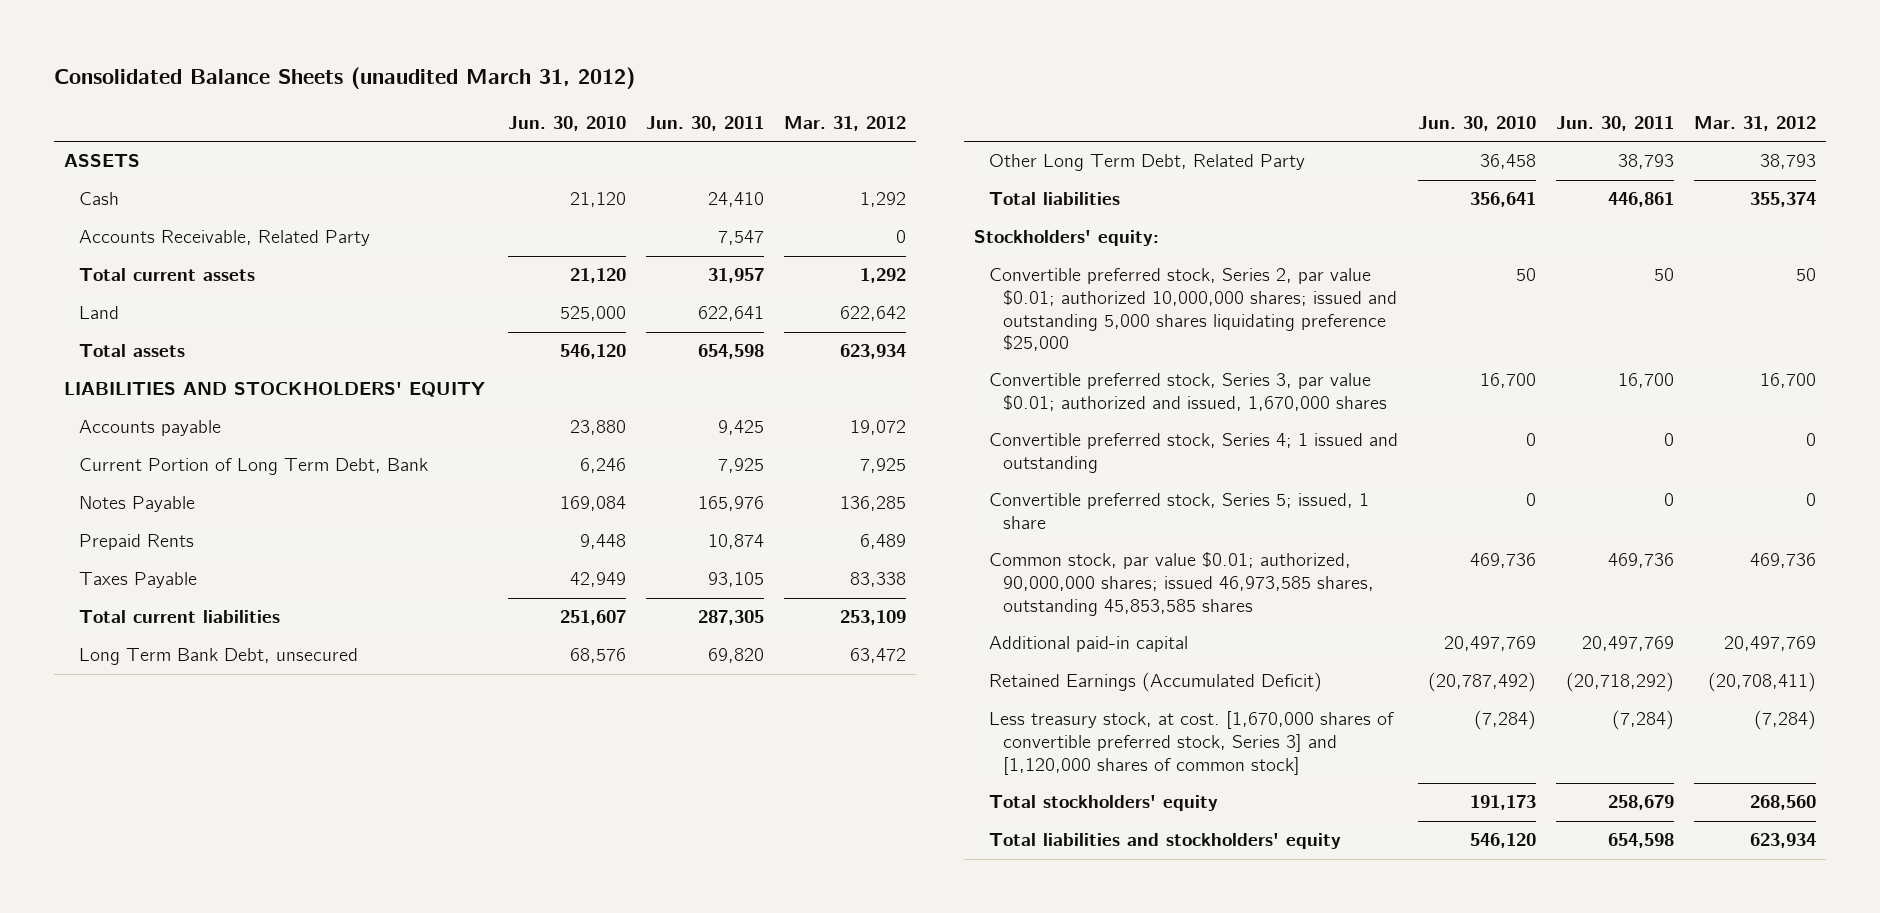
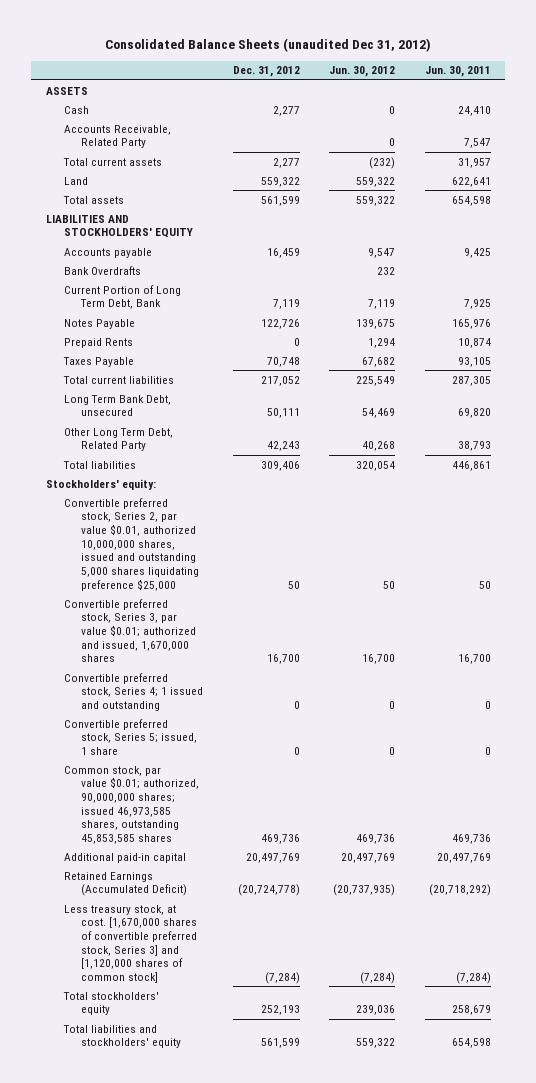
- Consolidated Balance Sheets (unaudited March 31, 2012)
+ Consolidated Balance Sheets (unaudited Dec 31, 2012)
- | Jun. 30, 2010 | Jun. 30, 2011 | Mar. 31, 2012
+ | Dec. 31, 2012 | Jun. 30, 2012 | Jun. 30, 2011
+ Bank Overdrafts | | 232 |
- Convertible preferred stock, Series 2, par value $0.01; authorized 10,000,000 shares; issued and outstanding 5,000 shares liquidating preference $25,000 | 50 | 50 | 50
+ Convertible preferred stock, Series 2, par value $0.01, authorized 10,000,000 shares, issued and outstanding 5,000 shares liquidating preference $25,000 | 50 | 50 | 50

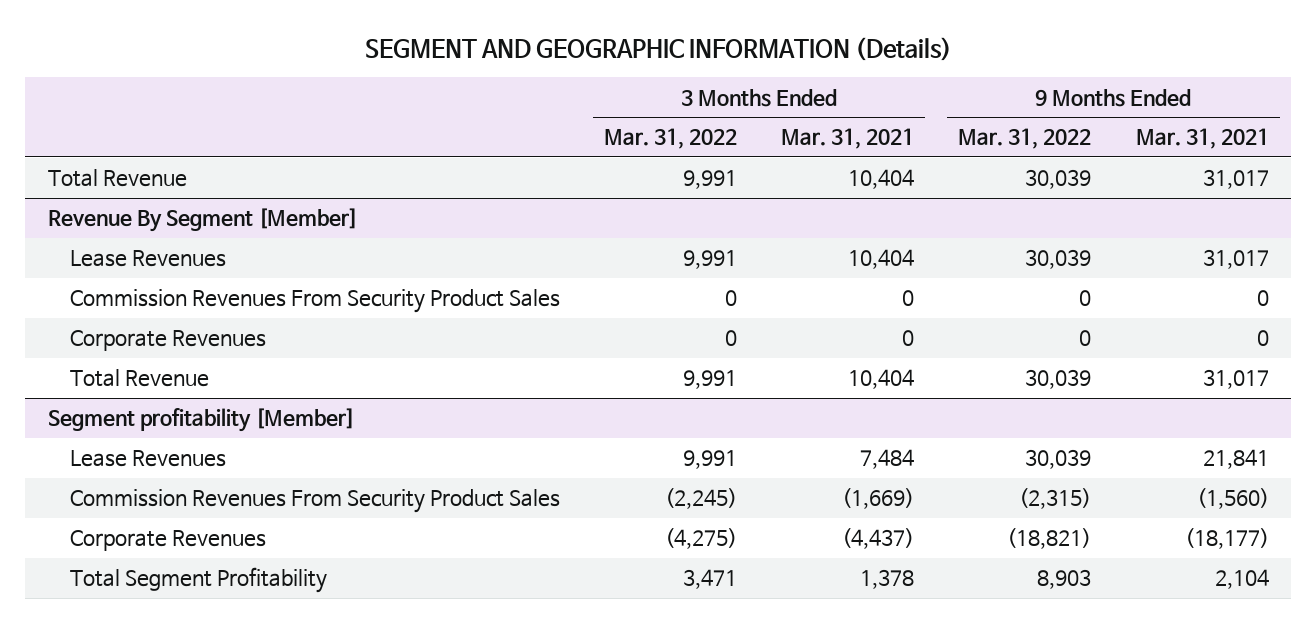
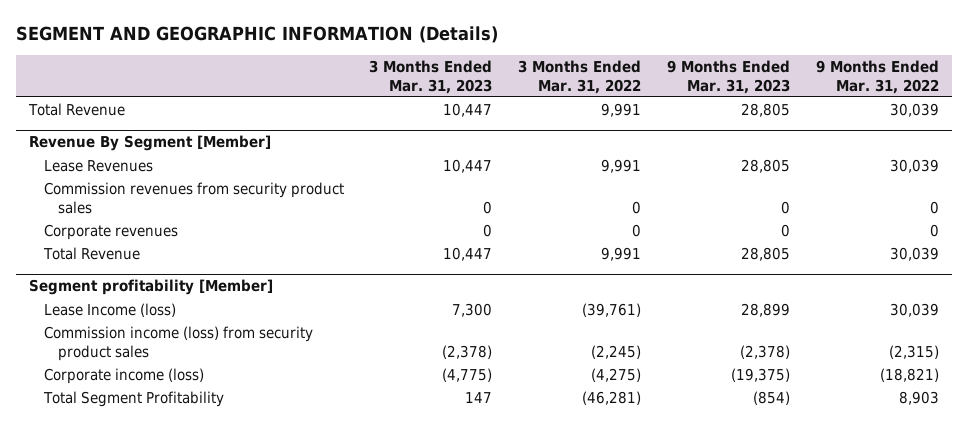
- | 3 Months Ended Mar. 31, 2022 | 3 Months Ended Mar. 31, 2021 | 9 Months Ended Mar. 31, 2022 | 9 Months Ended Mar. 31, 2021
+ | 3 Months Ended Mar. 31, 2023 | 3 Months Ended Mar. 31, 2022 | 9 Months Ended Mar. 31, 2023 | 9 Months Ended Mar. 31, 2022
@ Revenue By Segment [Member]
- Commission Revenues From Security Product Sales | 0 | 0 | 0 | 0
- Corporate Revenues | 0 | 0 | 0 | 0
+ Commission revenues from security product sales | 0 | 0 | 0 | 0
+ Corporate revenues | 0 | 0 | 0 | 0
@ Segment profitability [Member]
- Lease Revenues | 9,991 | 7,484 | 30,039 | 21,841
- Commission Revenues From Security Product Sales | (2,245) | (1,669) | (2,315) | (1,560)
- Corporate Revenues | (4,275) | (4,437) | (18,821) | (18,177)
- Total Segment Profitability | 3,471 | 1,378 | 8,903 | 2,104
+ Lease Income (loss) | 7,300 | (39,761) | 28,899 | 30,039
+ Commission income (loss) from security product sales | (2,378) | (2,245) | (2,378) | (2,315)
+ Corporate income (loss) | (4,775) | (4,275) | (19,375) | (18,821)
+ Total Segment Profitability | 147 | (46,281) | (854) | 8,903

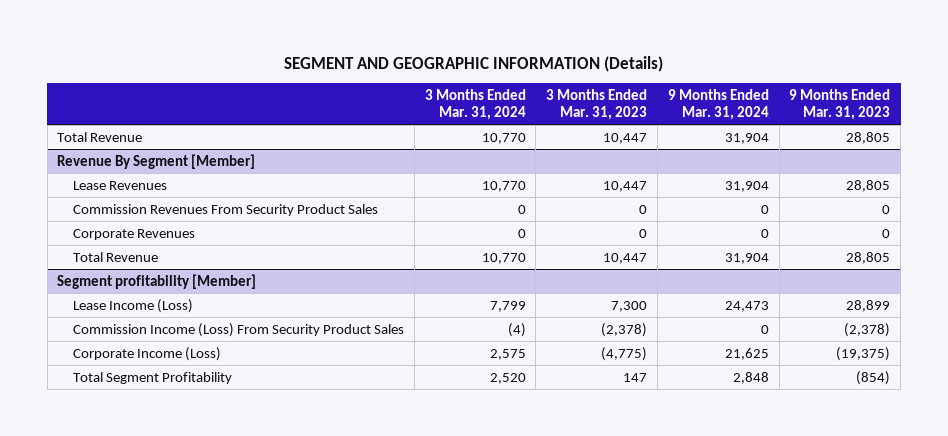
- | 3 Months Ended Mar. 31, 2023 | 3 Months Ended Mar. 31, 2022 | 9 Months Ended Mar. 31, 2023 | 9 Months Ended Mar. 31, 2022
+ | 3 Months Ended Mar. 31, 2024 | 3 Months Ended Mar. 31, 2023 | 9 Months Ended Mar. 31, 2024 | 9 Months Ended Mar. 31, 2023
@ Revenue By Segment [Member]
- Commission revenues from security product sales | 0 | 0 | 0 | 0
- Corporate revenues | 0 | 0 | 0 | 0
+ Commission Revenues From Security Product Sales | 0 | 0 | 0 | 0
+ Corporate Revenues | 0 | 0 | 0 | 0
@ Segment profitability [Member]
- Lease Income (loss) | 7,300 | (39,761) | 28,899 | 30,039
- Commission income (loss) from security product sales | (2,378) | (2,245) | (2,378) | (2,315)
- Corporate income (loss) | (4,775) | (4,275) | (19,375) | (18,821)
+ Lease Income (Loss) | 7,799 | 7,300 | 24,473 | 28,899
+ Commission Income (Loss) From Security Product Sales | (4) | (2,378) | 0 | (2,378)
+ Corporate Income (Loss) | 2,575 | (4,775) | 21,625 | (19,375)

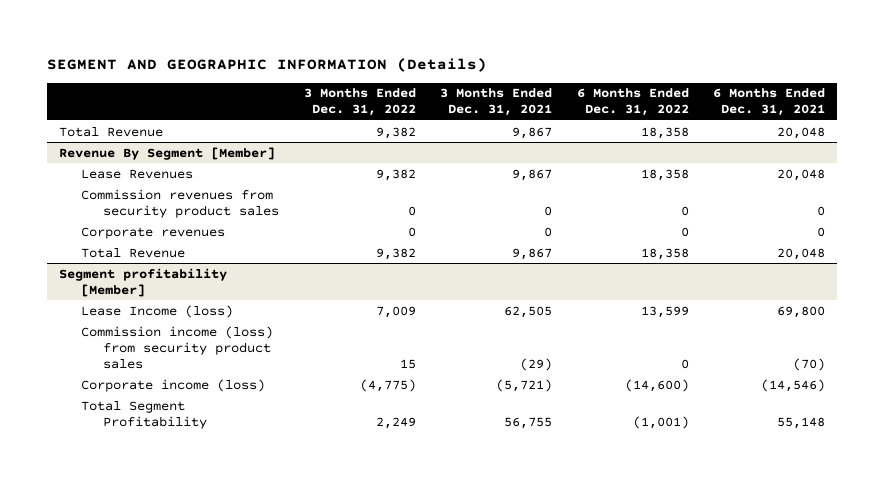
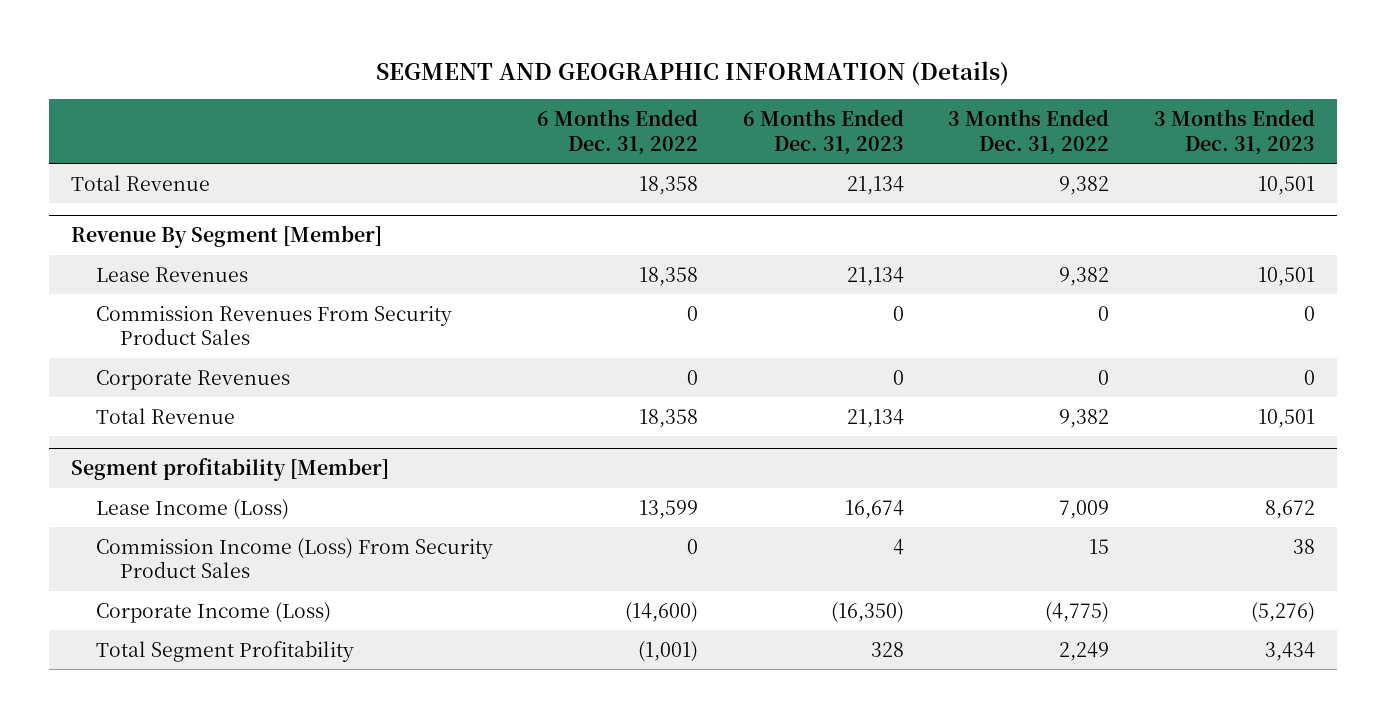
- | 3 Months Ended Dec. 31, 2022 | 3 Months Ended Dec. 31, 2021 | 6 Months Ended Dec. 31, 2022 | 6 Months Ended Dec. 31, 2021
+ | 6 Months Ended Dec. 31, 2022 | 6 Months Ended Dec. 31, 2023 | 3 Months Ended Dec. 31, 2022 | 3 Months Ended Dec. 31, 2023
@ Revenue By Segment [Member]
- Commission revenues from security product sales | 0 | 0 | 0 | 0
- Corporate revenues | 0 | 0 | 0 | 0
+ Commission Revenues From Security Product Sales | 0 | 0 | 0 | 0
+ Corporate Revenues | 0 | 0 | 0 | 0
@ Segment profitability [Member]
- Lease Income (loss) | 7,009 | 62,505 | 13,599 | 69,800
- Commission income (loss) from security product sales | 15 | (29) | 0 | (70)
- Corporate income (loss) | (4,775) | (5,721) | (14,600) | (14,546)
+ Lease Income (Loss) | 13,599 | 16,674 | 7,009 | 8,672
+ Commission Income (Loss) From Security Product Sales | 0 | 4 | 15 | 38
+ Corporate Income (Loss) | (14,600) | (16,350) | (4,775) | (5,276)

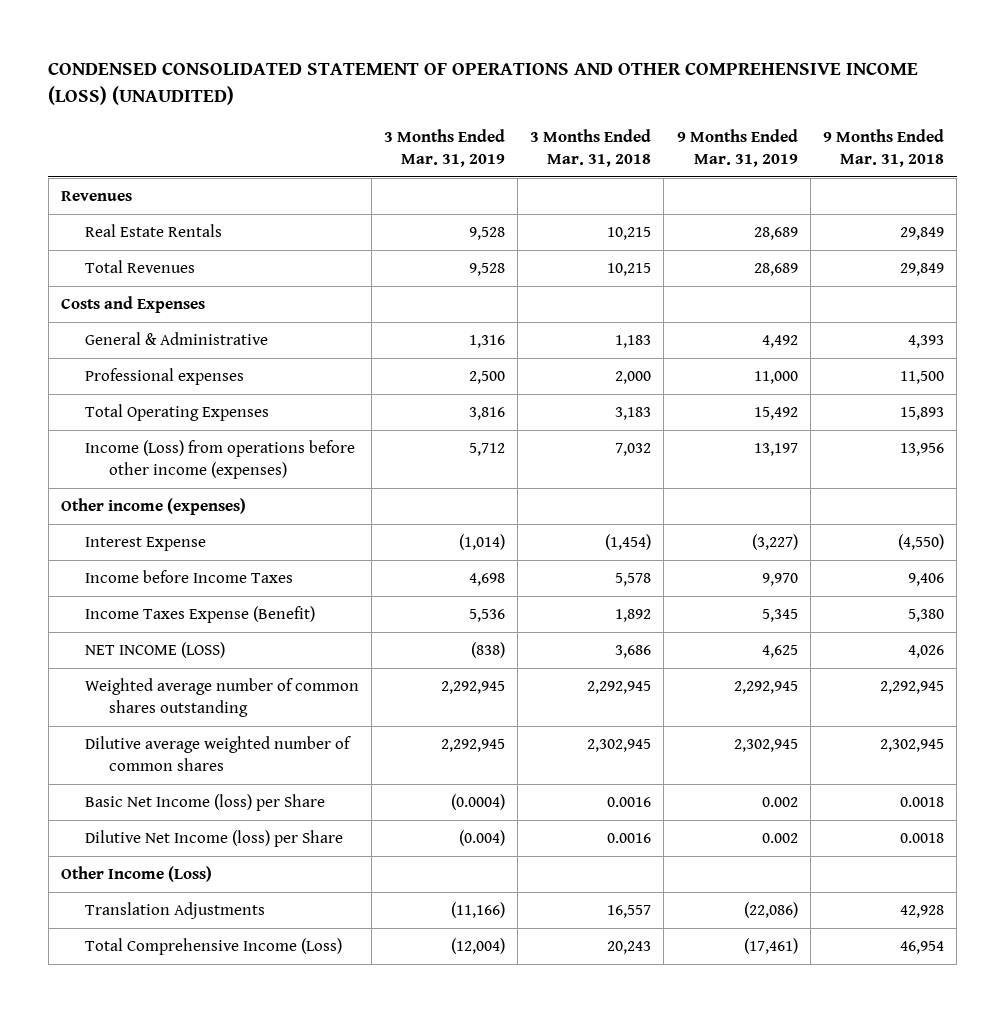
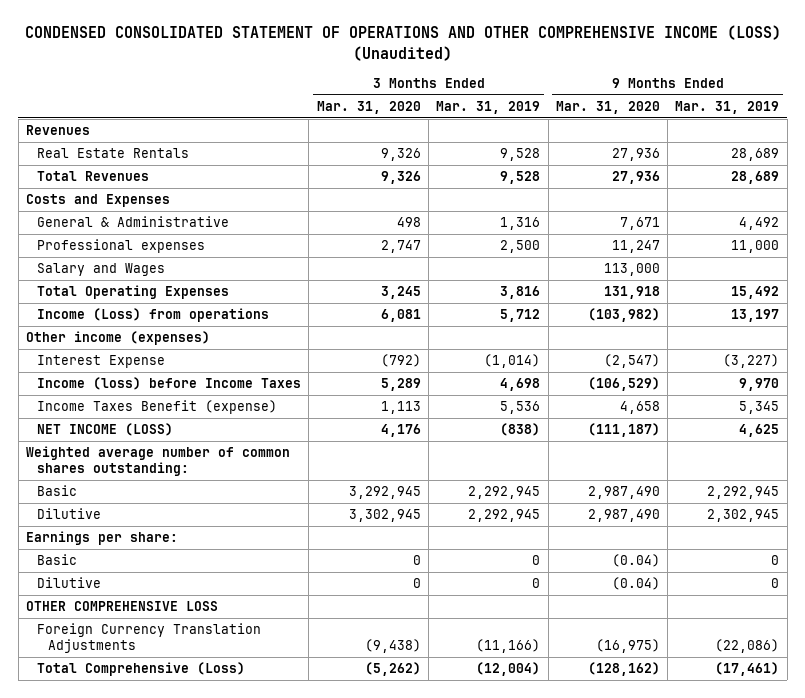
- CONDENSED CONSOLIDATED STATEMENT OF OPERATIONS AND OTHER COMPREHENSIVE INCOME (LOSS) (UNAUDITED)
+ CONDENSED CONSOLIDATED STATEMENT OF OPERATIONS AND OTHER COMPREHENSIVE INCOME (LOSS) (Unaudited)
- | 3 Months Ended Mar. 31, 2019 | 3 Months Ended Mar. 31, 2018 | 9 Months Ended Mar. 31, 2019 | 9 Months Ended Mar. 31, 2018
+ | 3 Months Ended Mar. 31, 2020 | 3 Months Ended Mar. 31, 2019 | 9 Months Ended Mar. 31, 2020 | 9 Months Ended Mar. 31, 2019
+ Salary and Wages | | | 113,000 |
- Income (Loss) from operations before other income (expenses) | 5,712 | 7,032 | 13,197 | 13,956
+ Income (Loss) from operations | 6,081 | 5,712 | (103,982) | 13,197
- Income before Income Taxes | 4,698 | 5,578 | 9,970 | 9,406
- Income Taxes Expense (Benefit) | 5,536 | 1,892 | 5,345 | 5,380
+ Income (loss) before Income Taxes | 5,289 | 4,698 | (106,529) | 9,970
+ Income Taxes Benefit (expense) | 1,113 | 5,536 | 4,658 | 5,345
- Weighted average number of common shares outstanding | 2,292,945 | 2,292,945 | 2,292,945 | 2,292,945
- Dilutive average weighted number of common shares | 2,292,945 | 2,302,945 | 2,302,945 | 2,302,945
- Basic Net Income (loss) per Share | (0.0004) | 0.0016 | 0.002 | 0.0018
- Dilutive Net Income (loss) per Share | (0.004) | 0.0016 | 0.002 | 0.0018
- Other Income (Loss)
- Translation Adjustments | (11,166) | 16,557 | (22,086) | 42,928
- Total Comprehensive Income (Loss) | (12,004) | 20,243 | (17,461) | 46,954
+ Weighted average number of common shares outstanding:
+ Basic | 3,292,945 | 2,292,945 | 2,987,490 | 2,292,945
+ Dilutive | 3,302,945 | 2,292,945 | 2,987,490 | 2,302,945
+ Earnings per share:
+ Basic | 0 | 0 | (0.04) | 0
+ Dilutive | 0 | 0 | (0.04) | 0
+ OTHER COMPREHENSIVE LOSS
+ Foreign Currency Translation Adjustments | (9,438) | (11,166) | (16,975) | (22,086)
+ Total Comprehensive (Loss) | (5,262) | (12,004) | (128,162) | (17,461)

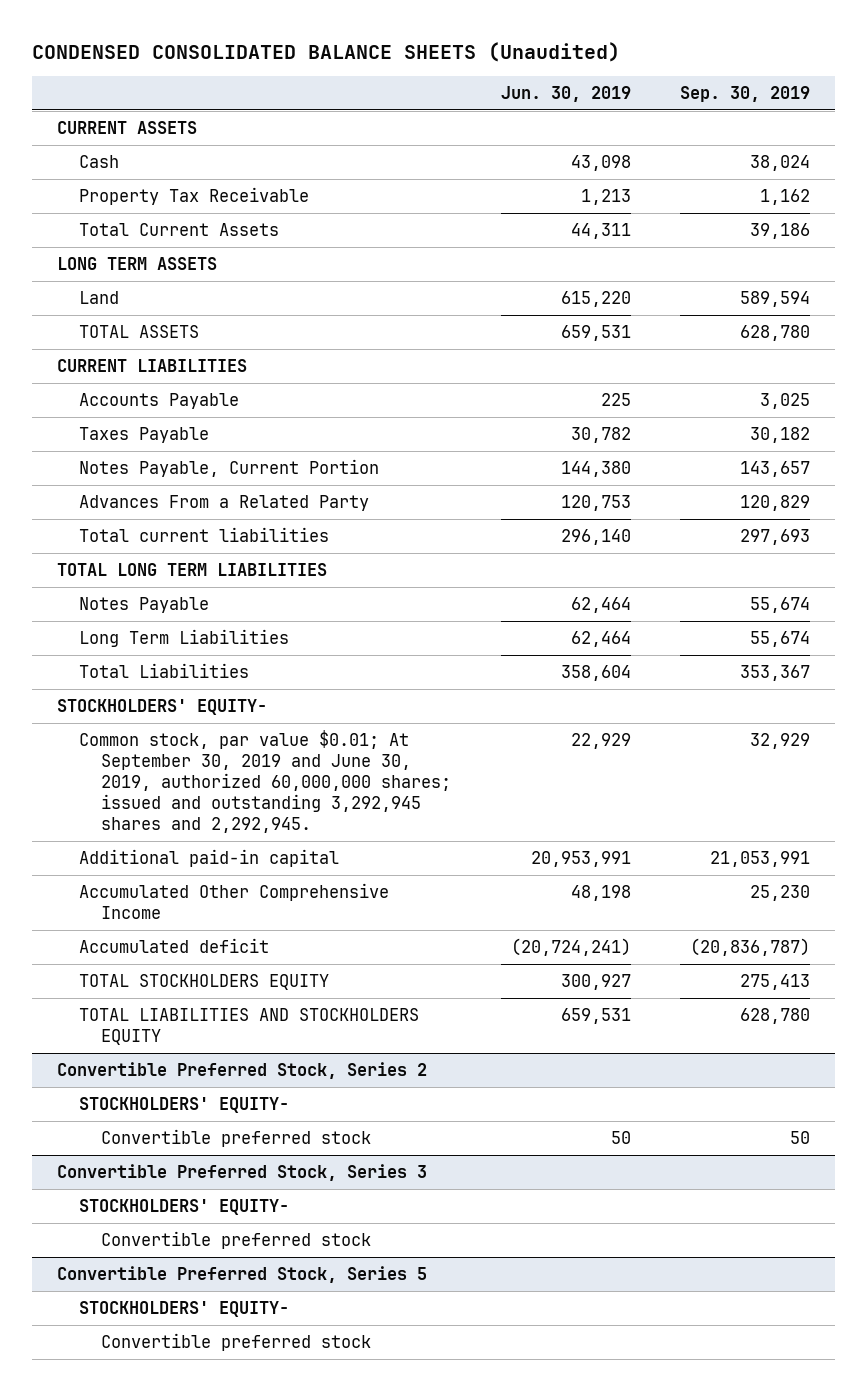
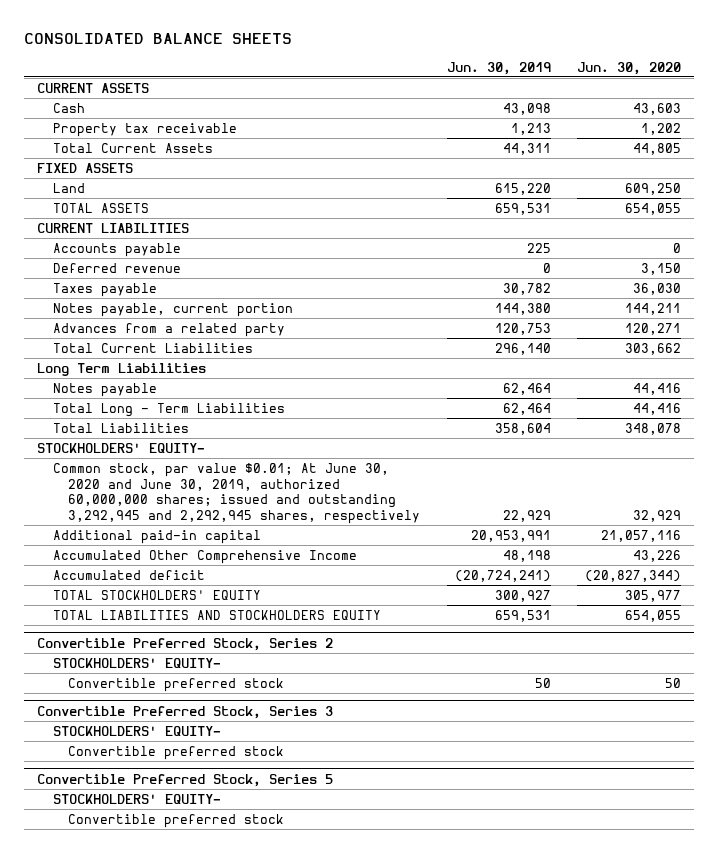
- CONDENSED CONSOLIDATED BALANCE SHEETS (Unaudited)
+ CONSOLIDATED BALANCE SHEETS
- | Jun. 30, 2019 | Sep. 30, 2019
+ | Jun. 30, 2019 | Jun. 30, 2020
- Property Tax Receivable | 1,213 | 1,162
+ Property tax receivable | 1,213 | 1,202
- LONG TERM ASSETS
+ FIXED ASSETS
- Accounts Payable | 225 | 3,025
- Taxes Payable | 30,782 | 30,182
- Notes Payable, Current Portion | 144,380 | 143,657
- Advances From a Related Party | 120,753 | 120,829
- Total current liabilities | 296,140 | 297,693
- TOTAL LONG TERM LIABILITIES
- Notes Payable | 62,464 | 55,674
- Long Term Liabilities | 62,464 | 55,674
+ Accounts payable | 225 | 0
+ Deferred revenue | 0 | 3,150
+ Taxes payable | 30,782 | 36,030
+ Notes payable, current portion | 144,380 | 144,211
+ Advances from a related party | 120,753 | 120,271
+ Total Current Liabilities | 296,140 | 303,662
+ Long Term Liabilities
+ Notes payable | 62,464 | 44,416
+ Total Long - Term Liabilities | 62,464 | 44,416
- Common stock, par value $0.01; At September 30, 2019 and June 30, 2019, authorized 60,000,000 shares; issued and outstanding 3,292,945 shares and 2,292,945. | 22,929 | 32,929
+ Common stock, par value $0.01; At June 30, 2020 and June 30, 2019, authorized 60,000,000 shares; issued and outstanding 3,292,945 and 2,292,945 shares, respectively | 22,929 | 32,929
- TOTAL STOCKHOLDERS EQUITY | 300,927 | 275,413
+ TOTAL STOCKHOLDERS' EQUITY | 300,927 | 305,977

